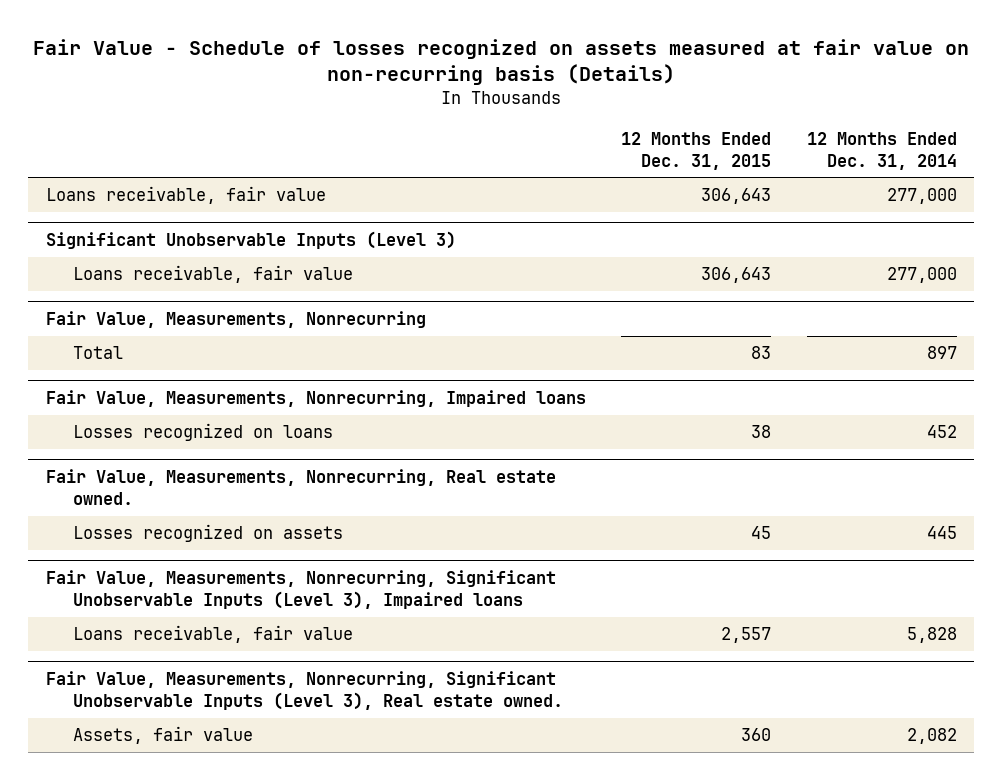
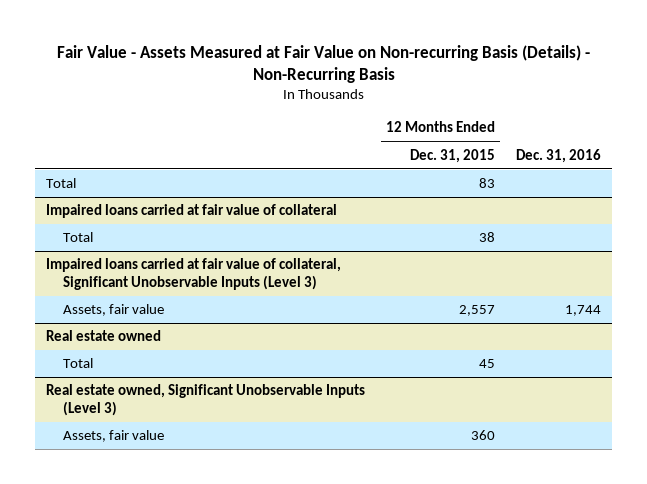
- Fair Value - Schedule of losses recognized on assets measured at fair value on non-recurring basis (Details)
+ Fair Value - Assets Measured at Fair Value on Non-recurring Basis (Details) - Non-Recurring Basis
- | 12 Months Ended Dec. 31, 2015 | 12 Months Ended Dec. 31, 2014
+ | 12 Months Ended Dec. 31, 2015 | Dec. 31, 2016
- Loans receivable, fair value | 306,643 | 277,000
- Significant Unobservable Inputs (Level 3)
- Loans receivable, fair value | 306,643 | 277,000
- Fair Value, Measurements, Nonrecurring
- Fair Value, Measurements, Nonrecurring, Impaired loans
- Losses recognized on loans | 38 | 452
- Fair Value, Measurements, Nonrecurring, Real estate owned.
- Losses recognized on assets | 45 | 445
- Fair Value, Measurements, Nonrecurring, Significant Unobservable Inputs (Level 3), Impaired loans
- Loans receivable, fair value | 2,557 | 5,828
- Fair Value, Measurements, Nonrecurring, Significant Unobservable Inputs (Level 3), Real estate owned.
+ Impaired loans carried at fair value of collateral
+ Total | 38 |
+ Impaired loans carried at fair value of collateral, Significant Unobservable Inputs (Level 3)
+ Assets, fair value | 2,557 | 1,744
+ Real estate owned
+ Total | 45 |
+ Real estate owned, Significant Unobservable Inputs (Level 3)

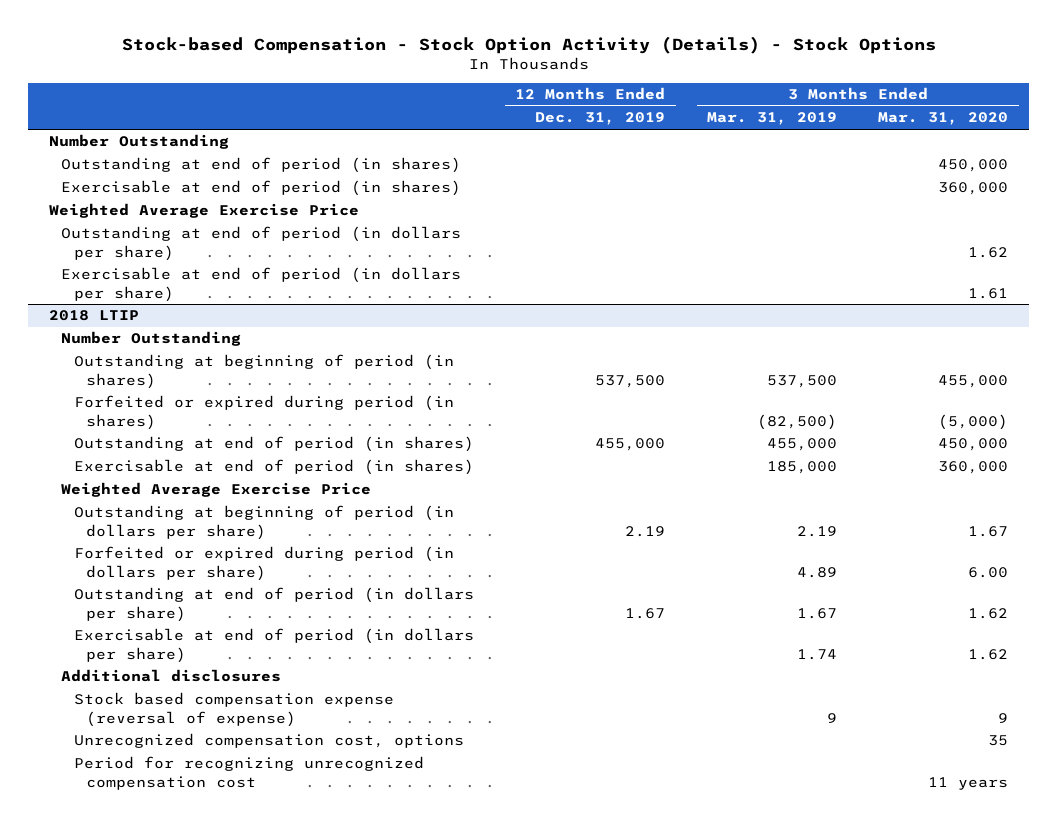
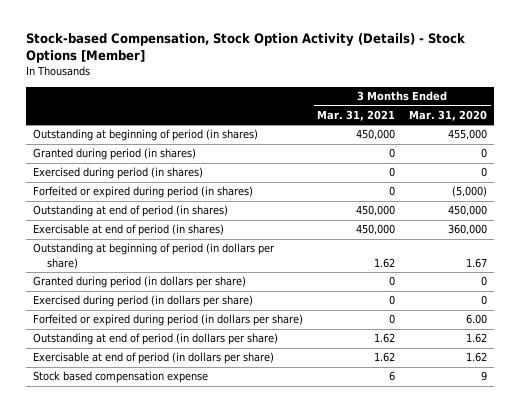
- Stock-based Compensation - Stock Option Activity (Details) - Stock Options
+ Stock-based Compensation, Stock Option Activity (Details) - Stock Options [Member]
- | 12 Months Ended Dec. 31, 2019 | 3 Months Ended Mar. 31, 2019 | 3 Months Ended Mar. 31, 2020
+ | 3 Months Ended Mar. 31, 2021 | 3 Months Ended Mar. 31, 2020
- Number Outstanding
- Outstanding at end of period (in shares) | | | 450,000
- Exercisable at end of period (in shares) | | | 360,000
- Weighted Average Exercise Price
- Outstanding at end of period (in dollars per share) | | | 1.62
- Exercisable at end of period (in dollars per share) | | | 1.61
- 2018 LTIP
- Number Outstanding
+ Granted during period (in shares) | 0 | 0
+ Exercised during period (in shares) | 0 | 0
- Weighted Average Exercise Price
+ Granted during period (in dollars per share) | 0 | 0
+ Exercised during period (in dollars per share) | 0 | 0
- Additional disclosures
- Stock based compensation expense (reversal of expense) | | 9 | 9
- Unrecognized compensation cost, options | | | 35
- Period for recognizing unrecognized compensation cost | | | 11 years
+ Stock based compensation expense | 6 | 9

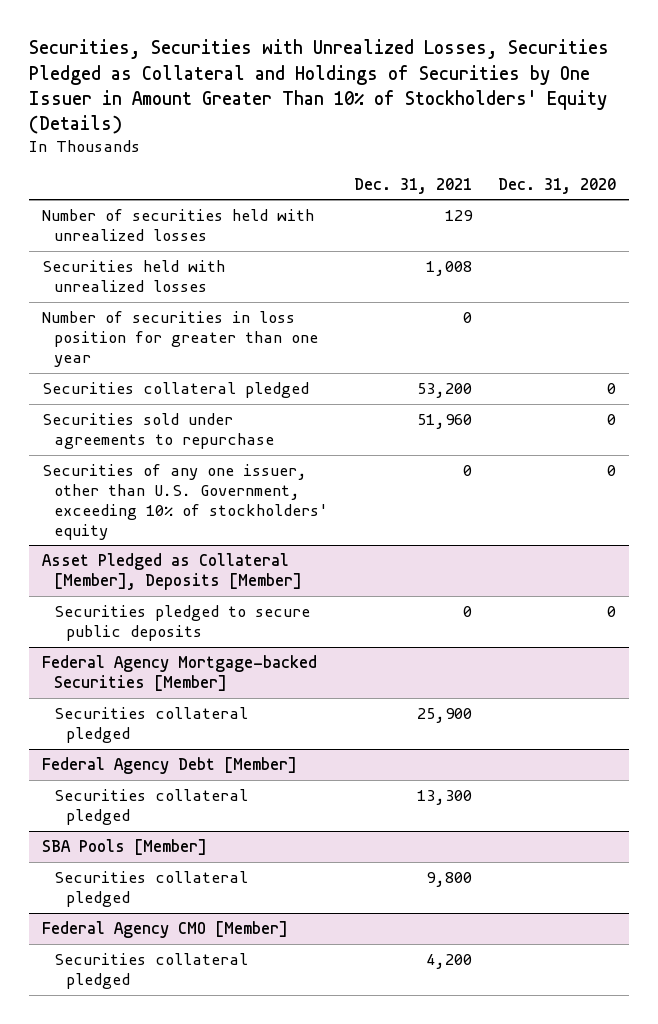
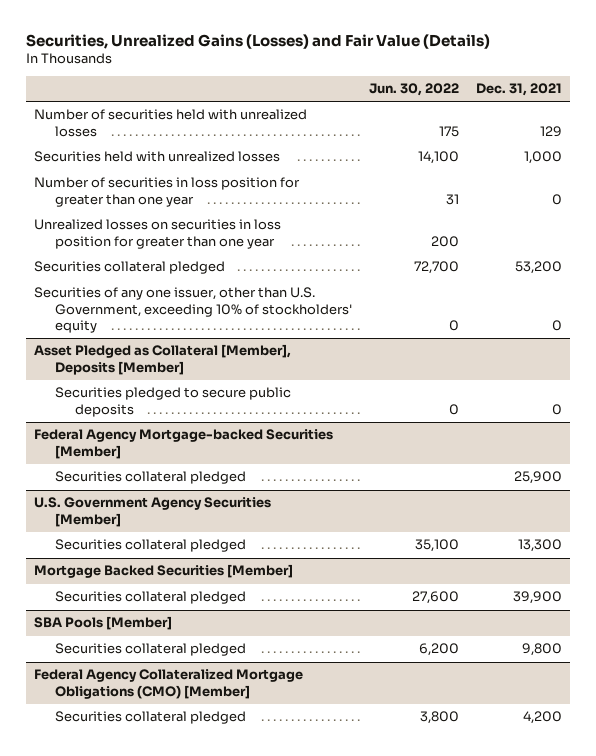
- Securities, Securities with Unrealized Losses, Securities Pledged as Collateral and Holdings of Securities by One Issuer in Amount Greater Than 10% of Stockholders' Equity (Details)
+ Securities, Unrealized Gains (Losses) and Fair Value (Details)
- | Dec. 31, 2021 | Dec. 31, 2020
+ | Jun. 30, 2022 | Dec. 31, 2021
- Securities held with unrealized losses | 1,008 |
+ Securities held with unrealized losses | 14,100 | 1,000
+ Unrealized losses on securities in loss position for greater than one year | 200 |
- Securities sold under agreements to repurchase | 51,960 | 0
- Federal Agency Debt [Member]
+ U.S. Government Agency Securities [Member]
+ Mortgage Backed Securities [Member]
+ Securities collateral pledged | 27,600 | 39,900
- Federal Agency CMO [Member]
+ Federal Agency Collateralized Mortgage Obligations (CMO) [Member]

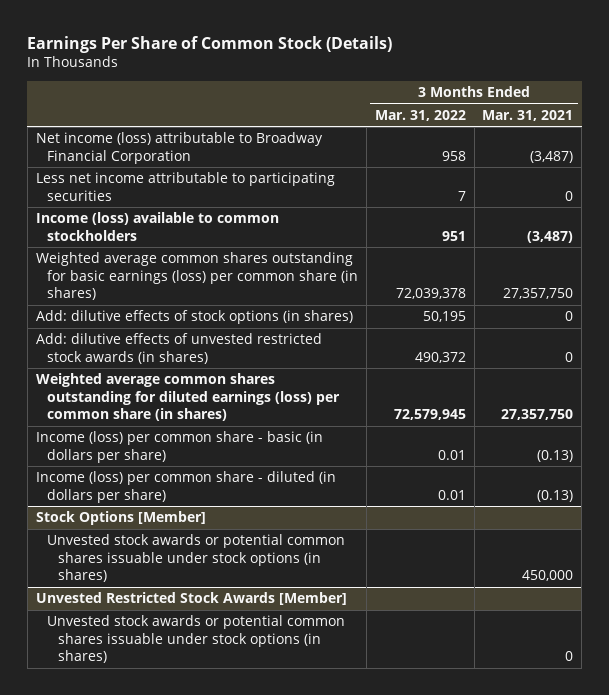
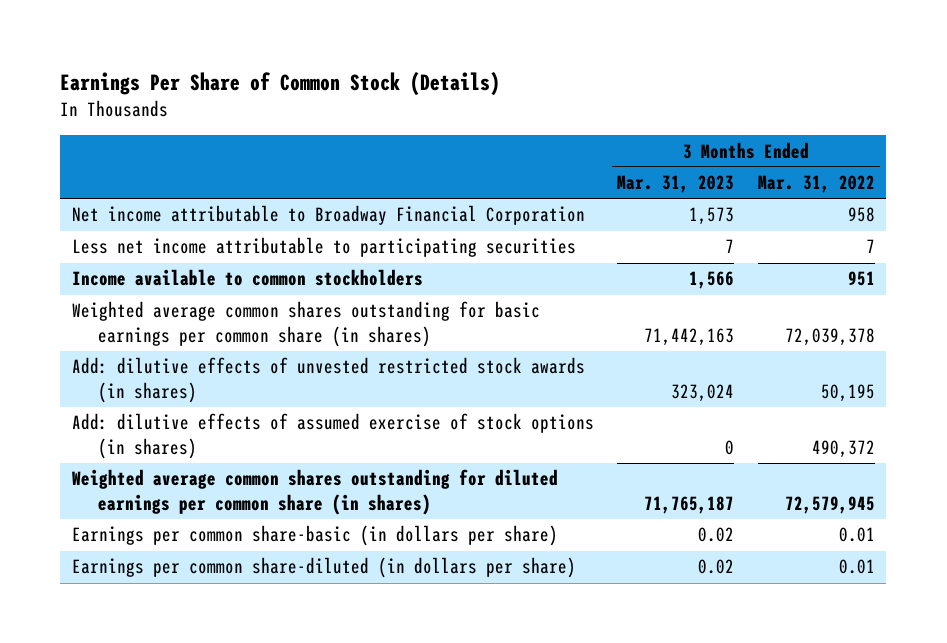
- | 3 Months Ended Mar. 31, 2022 | 3 Months Ended Mar. 31, 2021
+ | 3 Months Ended Mar. 31, 2023 | 3 Months Ended Mar. 31, 2022
- Net income (loss) attributable to Broadway Financial Corporation | 958 | (3,487)
+ Net income attributable to Broadway Financial Corporation | 1,573 | 958
- Income (loss) available to common stockholders | 951 | (3,487)
- Weighted average common shares outstanding for basic earnings (loss) per common share (in shares) | 72,039,378 | 27,357,750
- Add: dilutive effects of stock options (in shares) | 50,195 | 0
- Add: dilutive effects of unvested restricted stock awards (in shares) | 490,372 | 0
- Weighted average common shares outstanding for diluted earnings (loss) per common share (in shares) | 72,579,945 | 27,357,750
- Income (loss) per common share - basic (in dollars per share) | 0.01 | (0.13)
- Income (loss) per common share - diluted (in dollars per share) | 0.01 | (0.13)
- Stock Options [Member]
- Unvested stock awards or potential common shares issuable under stock options (in shares) | | 450,000
- Unvested Restricted Stock Awards [Member]
- Unvested stock awards or potential common shares issuable under stock options (in shares) | | 0
+ Income available to common stockholders | 1,566 | 951
+ Weighted average common shares outstanding for basic earnings per common share (in shares) | 71,442,163 | 72,039,378
+ Add: dilutive effects of unvested restricted stock awards (in shares) | 323,024 | 50,195
+ Add: dilutive effects of assumed exercise of stock options (in shares) | 0 | 490,372
+ Weighted average common shares outstanding for diluted earnings per common share (in shares) | 71,765,187 | 72,579,945
+ Earnings per common share-basic (in dollars per share) | 0.02 | 0.01
+ Earnings per common share-diluted (in dollars per share) | 0.02 | 0.01

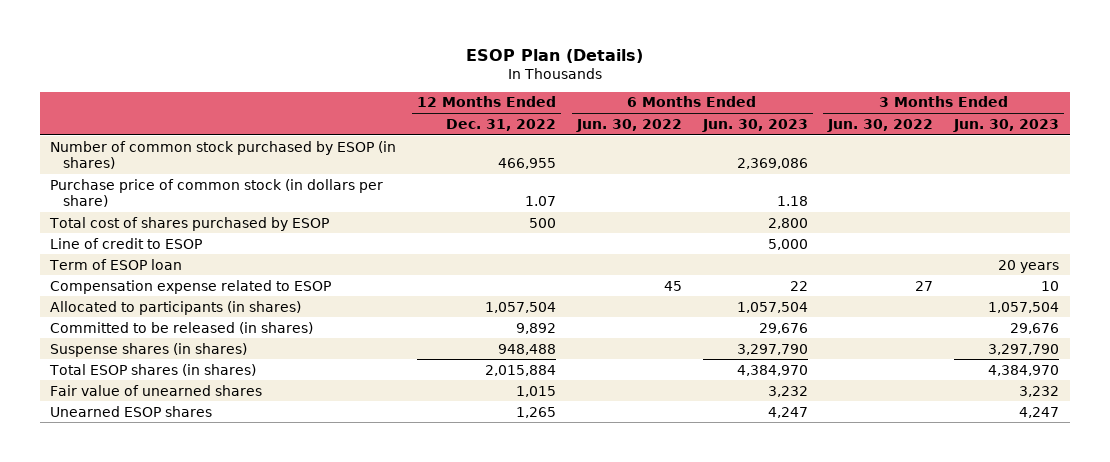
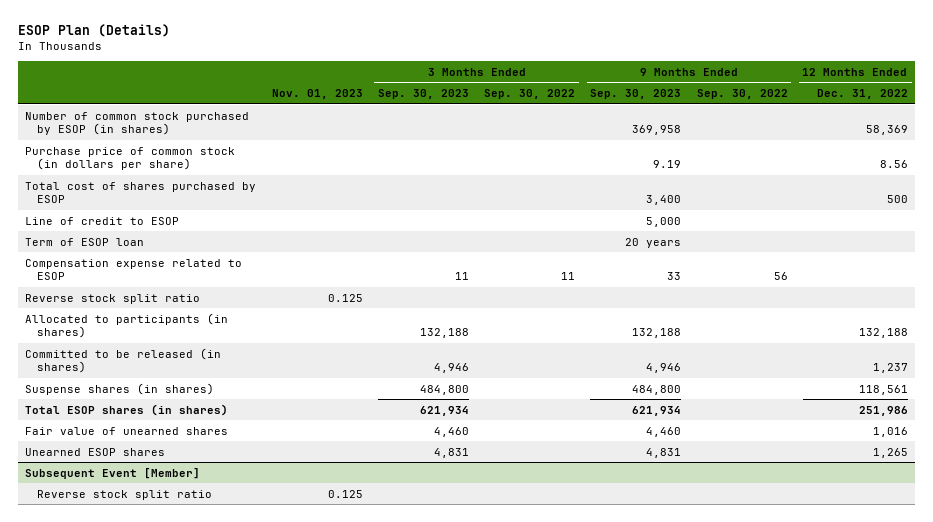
- | 12 Months Ended Dec. 31, 2022 | 6 Months Ended Jun. 30, 2022 | 6 Months Ended Jun. 30, 2023 | 3 Months Ended Jun. 30, 2022 | 3 Months Ended Jun. 30, 2023
+ | Nov. 01, 2023 | 3 Months Ended Sep. 30, 2023 | 3 Months Ended Sep. 30, 2022 | 9 Months Ended Sep. 30, 2023 | 9 Months Ended Sep. 30, 2022 | 12 Months Ended Dec. 31, 2022
- Number of common stock purchased by ESOP (in shares) | 466,955 | | 2,369,086 | |
- Purchase price of common stock (in dollars per share) | 1.07 | | 1.18 | |
+ Number of common stock purchased by ESOP (in shares) | | | | 369,958 | | 58,369
+ Purchase price of common stock (in dollars per share) | | | | 9.19 | | 8.56
- Allocated to participants (in shares) | 1,057,504 | | 1,057,504 | | 1,057,504
- Committed to be released (in shares) | 9,892 | | 29,676 | | 29,676
- Suspense shares (in shares) | 948,488 | | 3,297,790 | | 3,297,790
- Total ESOP shares (in shares) | 2,015,884 | | 4,384,970 | | 4,384,970
- Fair value of unearned shares | 1,015 | | 3,232 | | 3,232
+ Reverse stock split ratio | 0.125 | | | | |
+ Allocated to participants (in shares) | | 132,188 | | 132,188 | | 132,188
+ Committed to be released (in shares) | | 4,946 | | 4,946 | | 1,237
+ Suspense shares (in shares) | | 484,800 | | 484,800 | | 118,561
+ Total ESOP shares (in shares) | | 621,934 | | 621,934 | | 251,986
+ Fair value of unearned shares | | 4,460 | | 4,460 | | 1,016
+ Subsequent Event [Member]
+ Reverse stock split ratio | 0.125 | | | | |

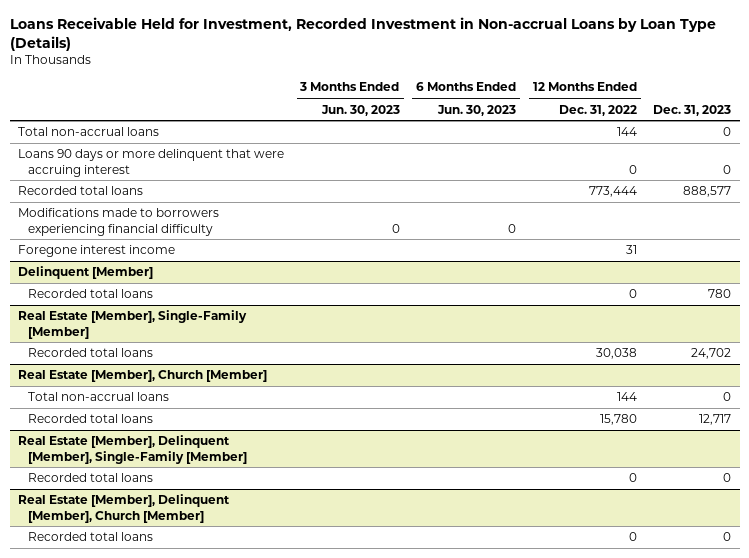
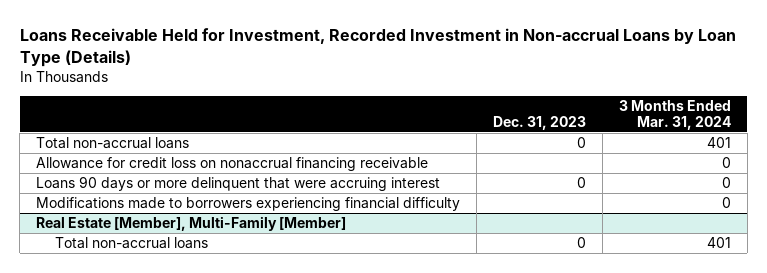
- | 3 Months Ended Jun. 30, 2023 | 6 Months Ended Jun. 30, 2023 | 12 Months Ended Dec. 31, 2022 | Dec. 31, 2023
+ | Dec. 31, 2023 | 3 Months Ended Mar. 31, 2024
+ Allowance for credit loss on nonaccrual financing receivable | | 0
- Recorded total loans | | | 773,444 | 888,577
- Foregone interest income | | | 31 |
- Delinquent [Member]
- Recorded total loans | | | 0 | 780
- Real Estate [Member], Single-Family [Member]
- Recorded total loans | | | 30,038 | 24,702
- Real Estate [Member], Church [Member]
+ Real Estate [Member], Multi-Family [Member]
- Recorded total loans | | | 15,780 | 12,717
- Real Estate [Member], Delinquent [Member], Single-Family [Member]
- Recorded total loans | | | 0 | 0
- Real Estate [Member], Delinquent [Member], Church [Member]
- Recorded total loans | | | 0 | 0

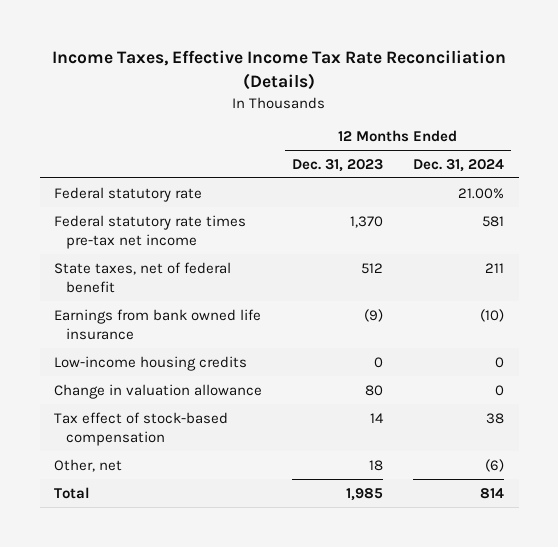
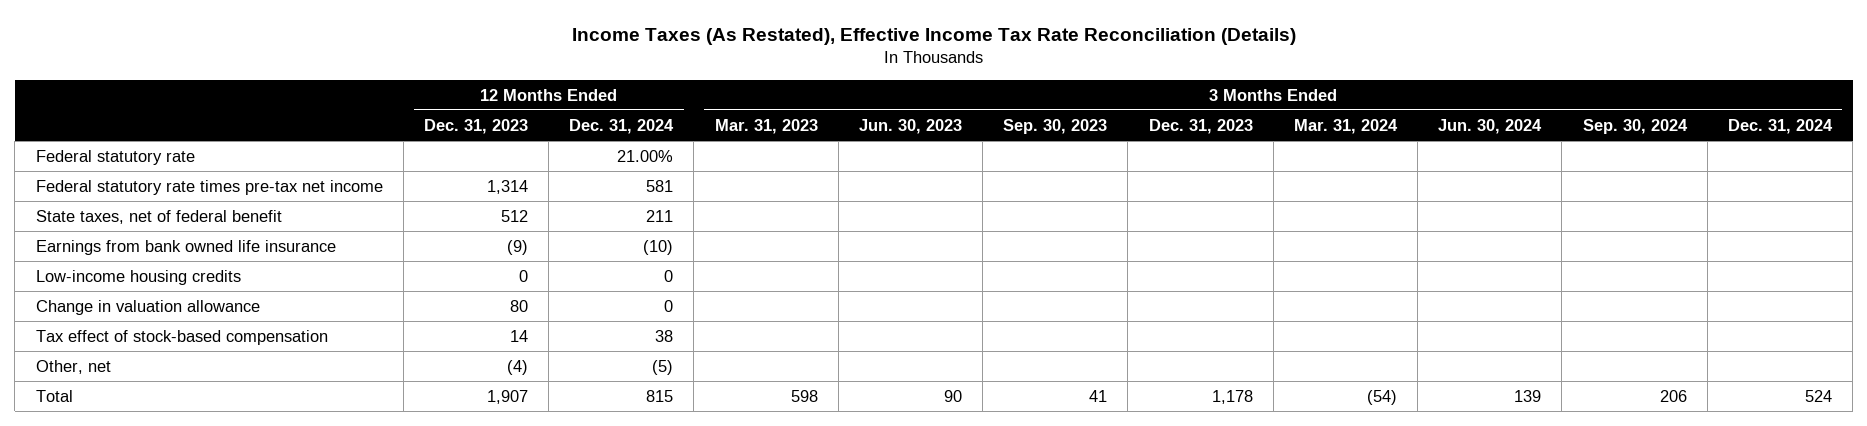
- Income Taxes, Effective Income Tax Rate Reconciliation (Details)
+ Income Taxes (As Restated), Effective Income Tax Rate Reconciliation (Details)
- | 12 Months Ended Dec. 31, 2023 | 12 Months Ended Dec. 31, 2024
+ | 12 Months Ended Dec. 31, 2023 | 12 Months Ended Dec. 31, 2024 | 3 Months Ended Mar. 31, 2023 | 3 Months Ended Jun. 30, 2023 | 3 Months Ended Sep. 30, 2023 | 3 Months Ended Dec. 31, 2023 | 3 Months Ended Mar. 31, 2024 | 3 Months Ended Jun. 30, 2024 | 3 Months Ended Sep. 30, 2024 | 3 Months Ended Dec. 31, 2024
- Federal statutory rate times pre-tax net income | 1,370 | 581
+ Federal statutory rate times pre-tax net income | 1,314 | 581 | | | | | | | |
- Other, net | 18 | (6)
- Total | 1,985 | 814
+ Other, net | (4) | (5) | | | | | | | |
+ Total | 1,907 | 815 | 598 | 90 | 41 | 1,178 | (54) | 139 | 206 | 524

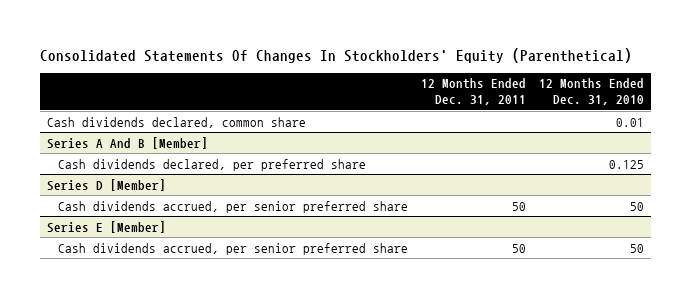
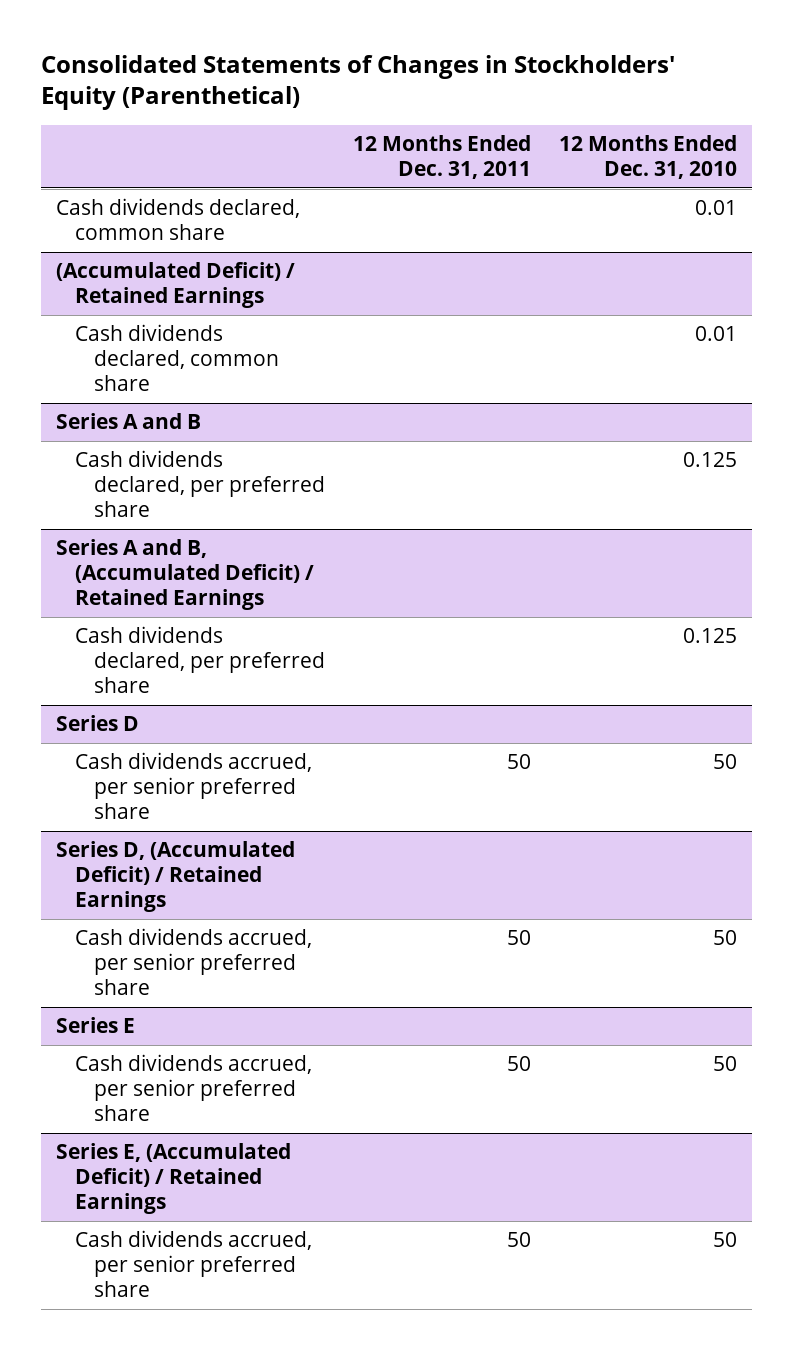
- Consolidated Statements Of Changes In Stockholders' Equity (Parenthetical)
+ Consolidated Statements of Changes in Stockholders' Equity (Parenthetical)
- Series A And B [Member]
+ (Accumulated Deficit) / Retained Earnings
+ Cash dividends declared, common share | | 0.01
+ Series A and B
- Series D [Member]
+ Series A and B, (Accumulated Deficit) / Retained Earnings
+ Cash dividends declared, per preferred share | | 0.125
+ Series D
- Series E [Member]
+ Series D, (Accumulated Deficit) / Retained Earnings
+ Series E
+ Cash dividends accrued, per senior preferred share | 50 | 50
+ Series E, (Accumulated Deficit) / Retained Earnings
+ Cash dividends accrued, per senior preferred share | 50 | 50

